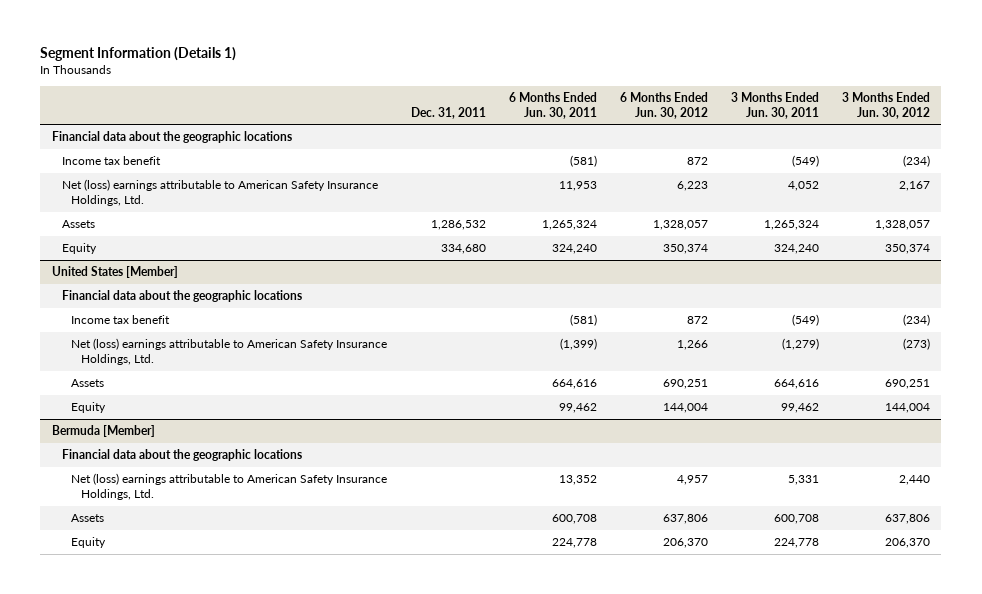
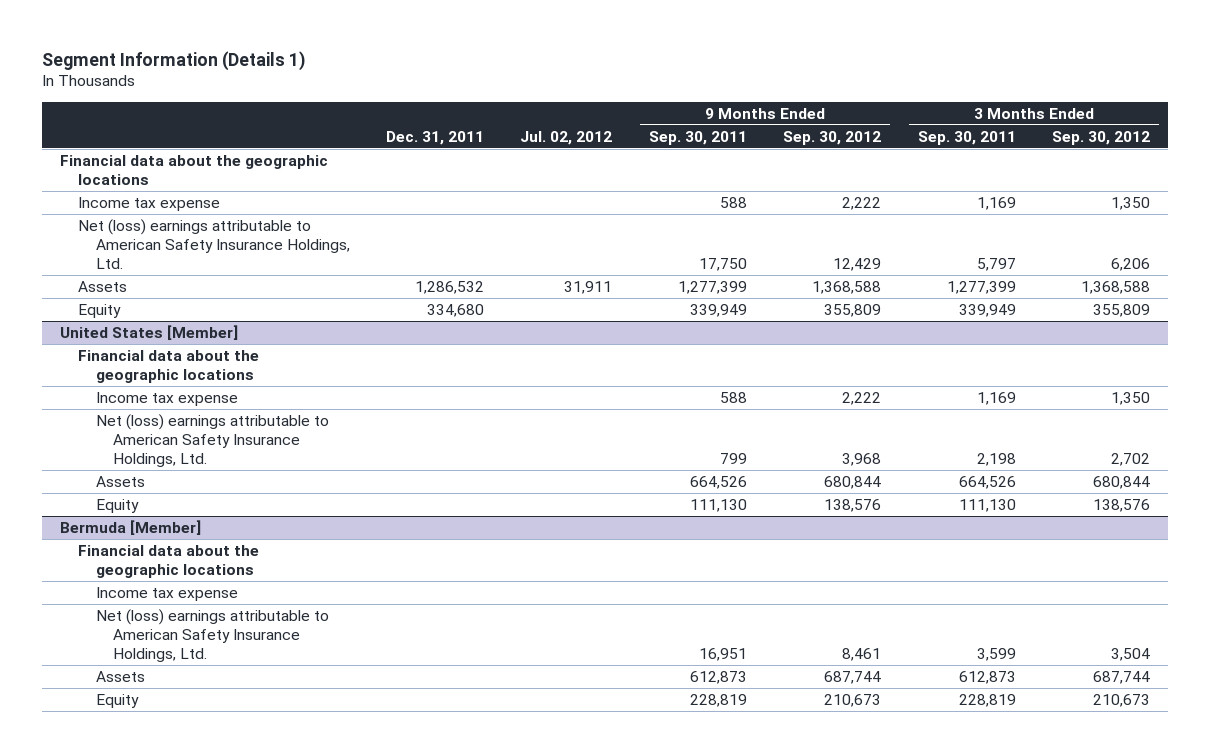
- | Dec. 31, 2011 | 6 Months Ended Jun. 30, 2011 | 6 Months Ended Jun. 30, 2012 | 3 Months Ended Jun. 30, 2011 | 3 Months Ended Jun. 30, 2012
+ | Dec. 31, 2011 | Jul. 02, 2012 | 9 Months Ended Sep. 30, 2011 | 9 Months Ended Sep. 30, 2012 | 3 Months Ended Sep. 30, 2011 | 3 Months Ended Sep. 30, 2012
- Income tax benefit | | (581) | 872 | (549) | (234)
+ Income tax expense | | | 588 | 2,222 | 1,169 | 1,350
@ United States [Member]
- Income tax benefit | | (581) | 872 | (549) | (234)
+ Income tax expense | | | 588 | 2,222 | 1,169 | 1,350
@ Bermuda [Member]
+ Income tax expense

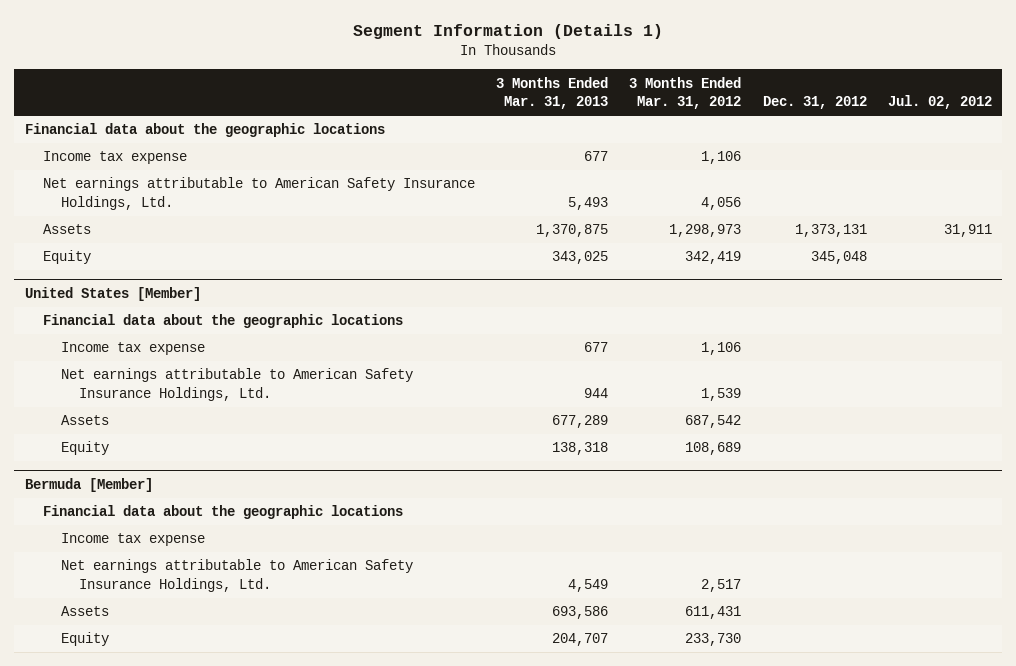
- | Dec. 31, 2011 | Jul. 02, 2012 | 9 Months Ended Sep. 30, 2011 | 9 Months Ended Sep. 30, 2012 | 3 Months Ended Sep. 30, 2011 | 3 Months Ended Sep. 30, 2012
+ | 3 Months Ended Mar. 31, 2013 | 3 Months Ended Mar. 31, 2012 | Dec. 31, 2012 | Jul. 02, 2012
- Net (loss) earnings attributable to American Safety Insurance Holdings, Ltd. | | | 17,750 | 12,429 | 5,797 | 6,206
+ Net earnings attributable to American Safety Insurance Holdings, Ltd. | 5,493 | 4,056 | |
@ United States [Member]
- Net (loss) earnings attributable to American Safety Insurance Holdings, Ltd. | | | 799 | 3,968 | 2,198 | 2,702
+ Net earnings attributable to American Safety Insurance Holdings, Ltd. | 944 | 1,539 | |
@ Bermuda [Member]
- Net (loss) earnings attributable to American Safety Insurance Holdings, Ltd. | | | 16,951 | 8,461 | 3,599 | 3,504
+ Net earnings attributable to American Safety Insurance Holdings, Ltd. | 4,549 | 2,517 | |

